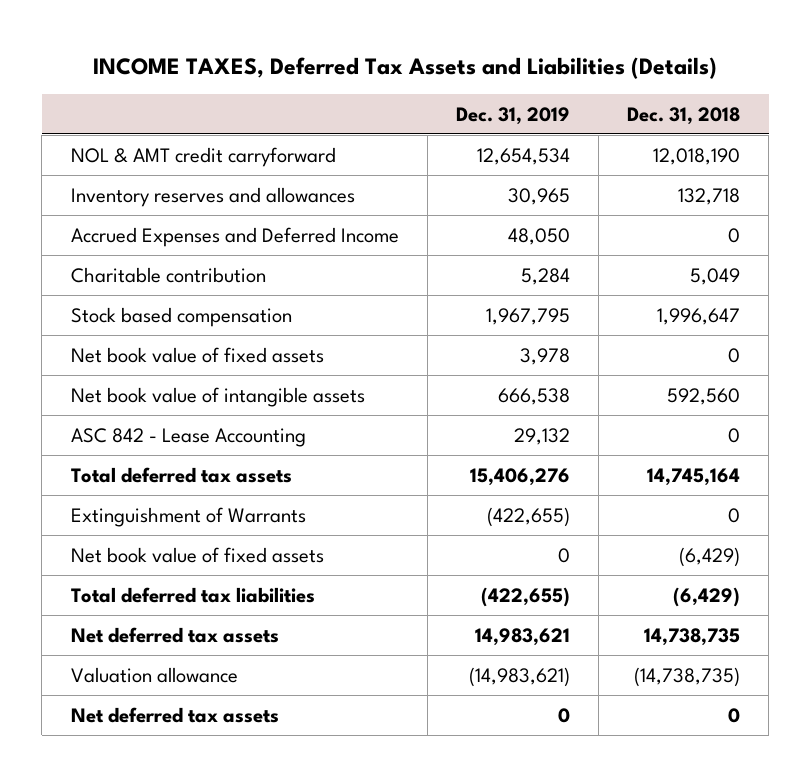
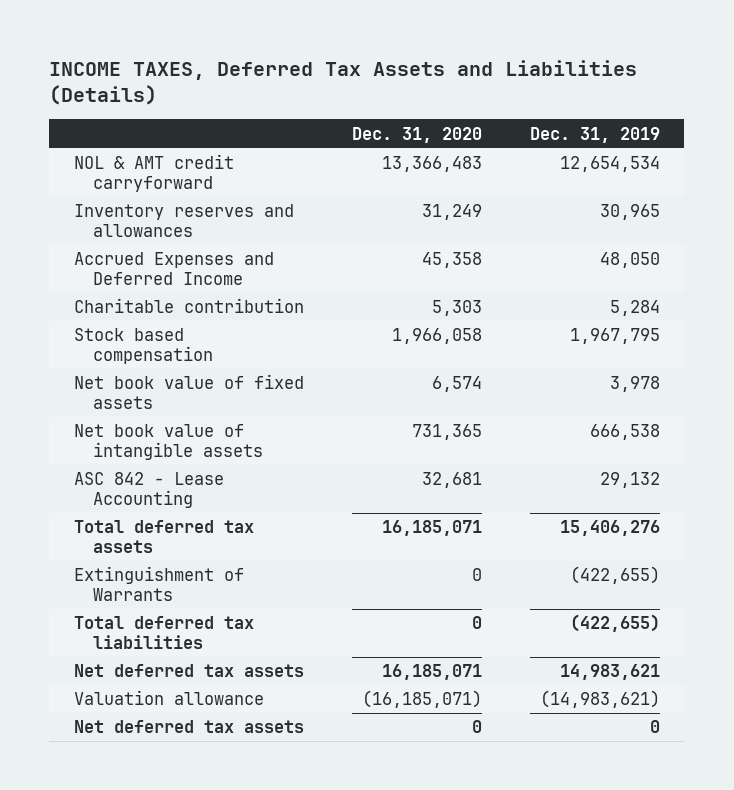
- | Dec. 31, 2019 | Dec. 31, 2018
+ | Dec. 31, 2020 | Dec. 31, 2019
- Net book value of fixed assets | 0 | (6,429)

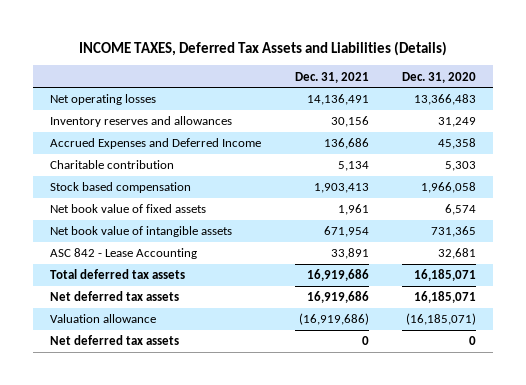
- | Dec. 31, 2020 | Dec. 31, 2019
+ | Dec. 31, 2021 | Dec. 31, 2020
- NOL & AMT credit carryforward | 13,366,483 | 12,654,534
+ Net operating losses | 14,136,491 | 13,366,483
- Extinguishment of Warrants | 0 | (422,655)
- Total deferred tax liabilities | 0 | (422,655)

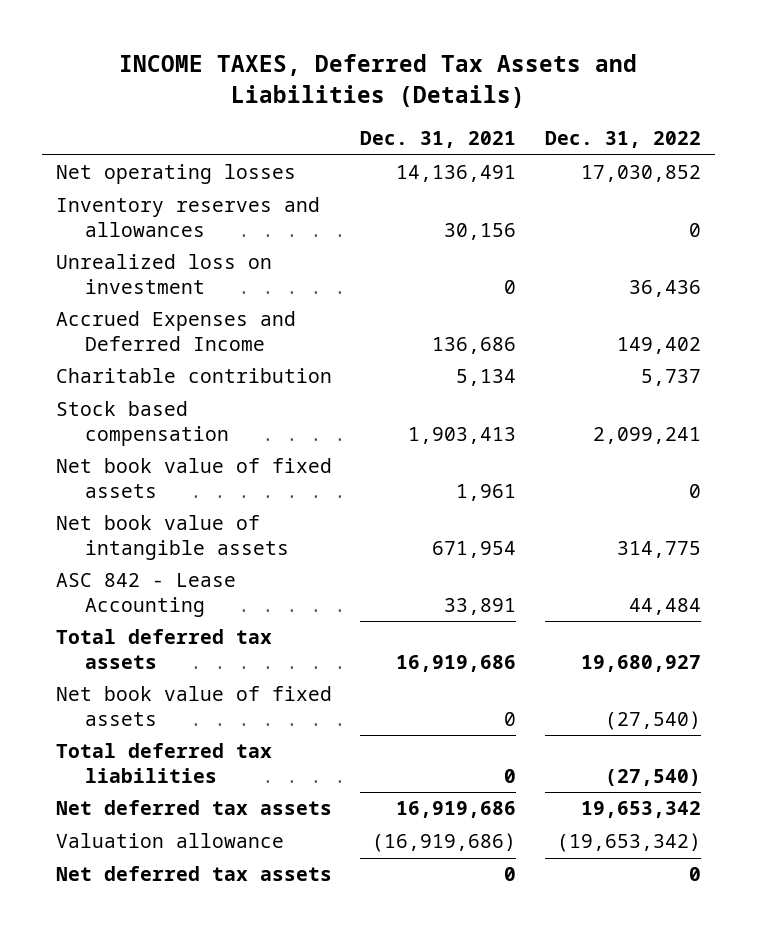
- | Dec. 31, 2021 | Dec. 31, 2020
+ | Dec. 31, 2021 | Dec. 31, 2022
+ Unrealized loss on investment | 0 | 36,436
+ Net book value of fixed assets | 0 | (27,540)
+ Total deferred tax liabilities | 0 | (27,540)

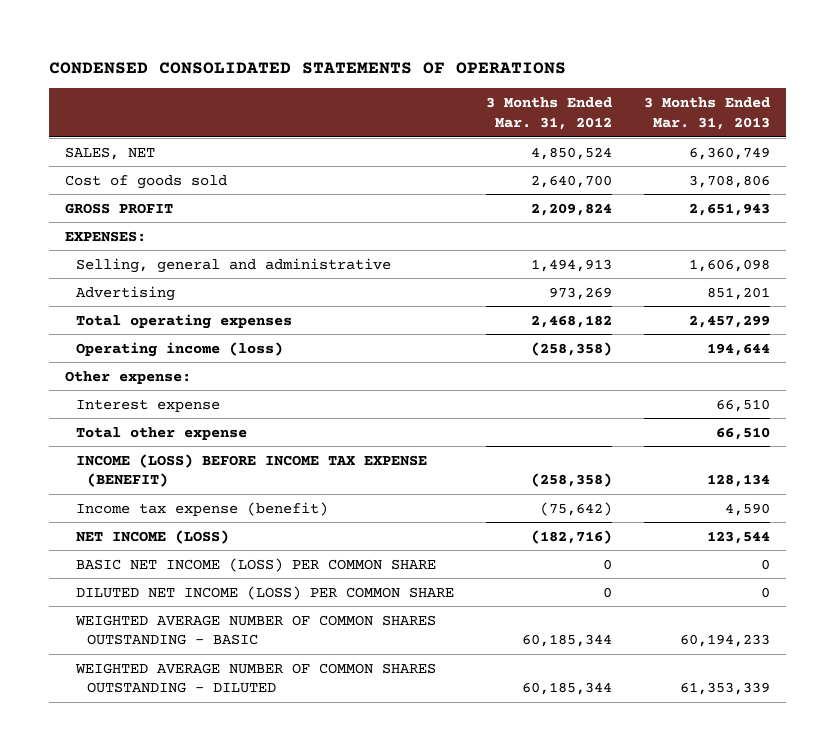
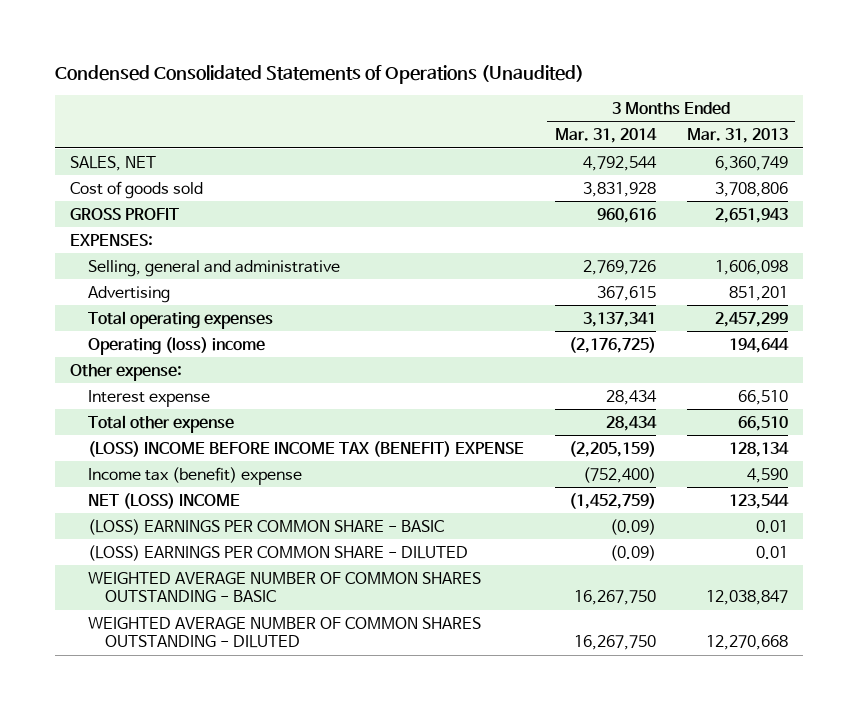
- CONDENSED CONSOLIDATED STATEMENTS OF OPERATIONS
+ Condensed Consolidated Statements of Operations (Unaudited)
- | 3 Months Ended Mar. 31, 2012 | 3 Months Ended Mar. 31, 2013
+ | 3 Months Ended Mar. 31, 2014 | 3 Months Ended Mar. 31, 2013
- Operating income (loss) | (258,358) | 194,644
+ Operating (loss) income | (2,176,725) | 194,644
- INCOME (LOSS) BEFORE INCOME TAX EXPENSE (BENEFIT) | (258,358) | 128,134
- Income tax expense (benefit) | (75,642) | 4,590
- NET INCOME (LOSS) | (182,716) | 123,544
- BASIC NET INCOME (LOSS) PER COMMON SHARE | 0 | 0
- DILUTED NET INCOME (LOSS) PER COMMON SHARE | 0 | 0
- WEIGHTED AVERAGE NUMBER OF COMMON SHARES OUTSTANDING - BASIC | 60,185,344 | 60,194,233
- WEIGHTED AVERAGE NUMBER OF COMMON SHARES OUTSTANDING - DILUTED | 60,185,344 | 61,353,339
+ (LOSS) INCOME BEFORE INCOME TAX (BENEFIT) EXPENSE | (2,205,159) | 128,134
+ Income tax (benefit) expense | (752,400) | 4,590
+ NET (LOSS) INCOME | (1,452,759) | 123,544
+ (LOSS) EARNINGS PER COMMON SHARE - BASIC | (0.09) | 0.01
+ (LOSS) EARNINGS PER COMMON SHARE - DILUTED | (0.09) | 0.01
+ WEIGHTED AVERAGE NUMBER OF COMMON SHARES OUTSTANDING - BASIC | 16,267,750 | 12,038,847
+ WEIGHTED AVERAGE NUMBER OF COMMON SHARES OUTSTANDING - DILUTED | 16,267,750 | 12,270,668

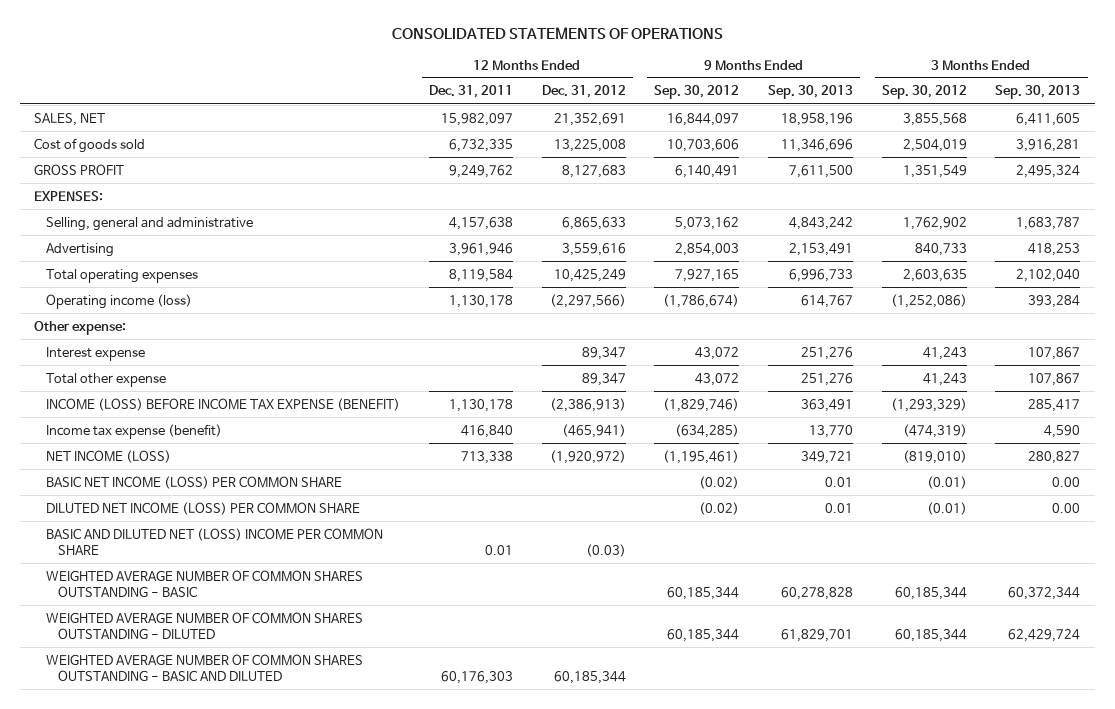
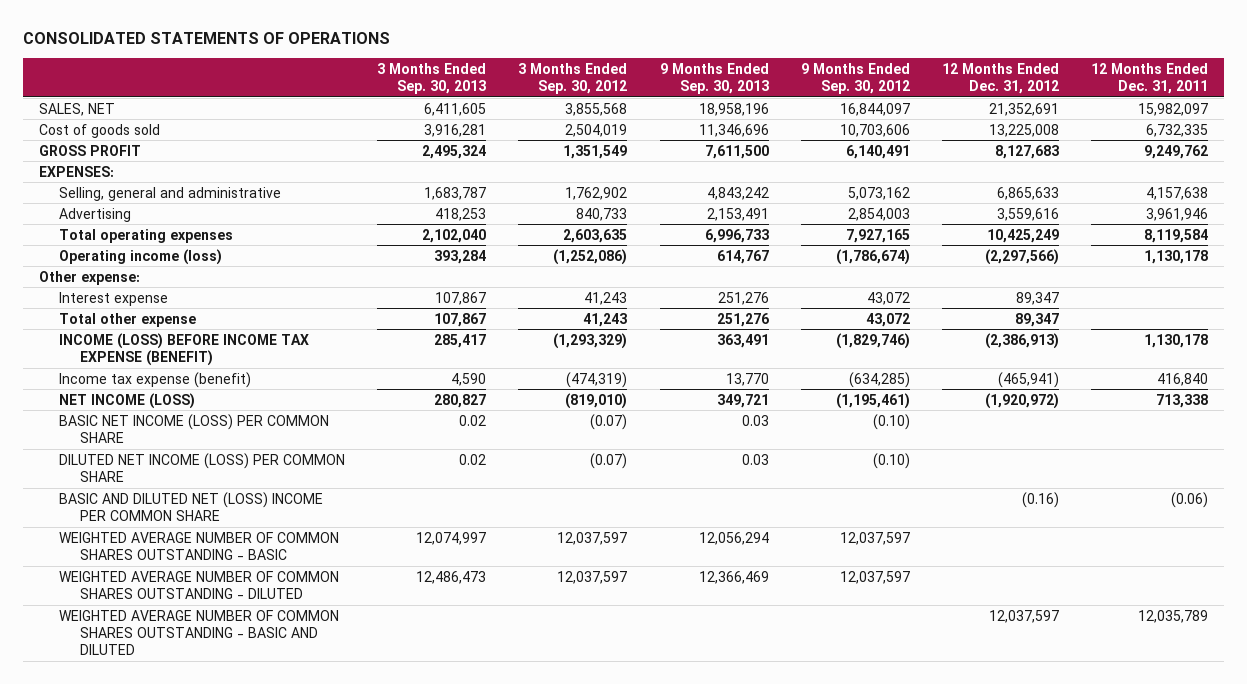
- | 12 Months Ended Dec. 31, 2011 | 12 Months Ended Dec. 31, 2012 | 9 Months Ended Sep. 30, 2012 | 9 Months Ended Sep. 30, 2013 | 3 Months Ended Sep. 30, 2012 | 3 Months Ended Sep. 30, 2013
+ | 3 Months Ended Sep. 30, 2013 | 3 Months Ended Sep. 30, 2012 | 9 Months Ended Sep. 30, 2013 | 9 Months Ended Sep. 30, 2012 | 12 Months Ended Dec. 31, 2012 | 12 Months Ended Dec. 31, 2011
- BASIC NET INCOME (LOSS) PER COMMON SHARE | | | (0.02) | 0.01 | (0.01) | 0.00
- DILUTED NET INCOME (LOSS) PER COMMON SHARE | | | (0.02) | 0.01 | (0.01) | 0.00
- BASIC AND DILUTED NET (LOSS) INCOME PER COMMON SHARE | 0.01 | (0.03) | | | |
- WEIGHTED AVERAGE NUMBER OF COMMON SHARES OUTSTANDING - BASIC | | | 60,185,344 | 60,278,828 | 60,185,344 | 60,372,344
- WEIGHTED AVERAGE NUMBER OF COMMON SHARES OUTSTANDING - DILUTED | | | 60,185,344 | 61,829,701 | 60,185,344 | 62,429,724
- WEIGHTED AVERAGE NUMBER OF COMMON SHARES OUTSTANDING - BASIC AND DILUTED | 60,176,303 | 60,185,344 | | | |
+ BASIC NET INCOME (LOSS) PER COMMON SHARE | 0.02 | (0.07) | 0.03 | (0.10) | |
+ DILUTED NET INCOME (LOSS) PER COMMON SHARE | 0.02 | (0.07) | 0.03 | (0.10) | |
+ BASIC AND DILUTED NET (LOSS) INCOME PER COMMON SHARE | | | | | (0.16) | (0.06)
+ WEIGHTED AVERAGE NUMBER OF COMMON SHARES OUTSTANDING - BASIC | 12,074,997 | 12,037,597 | 12,056,294 | 12,037,597 | |
+ WEIGHTED AVERAGE NUMBER OF COMMON SHARES OUTSTANDING - DILUTED | 12,486,473 | 12,037,597 | 12,366,469 | 12,037,597 | |
+ WEIGHTED AVERAGE NUMBER OF COMMON SHARES OUTSTANDING - BASIC AND DILUTED | | | | | 12,037,597 | 12,035,789

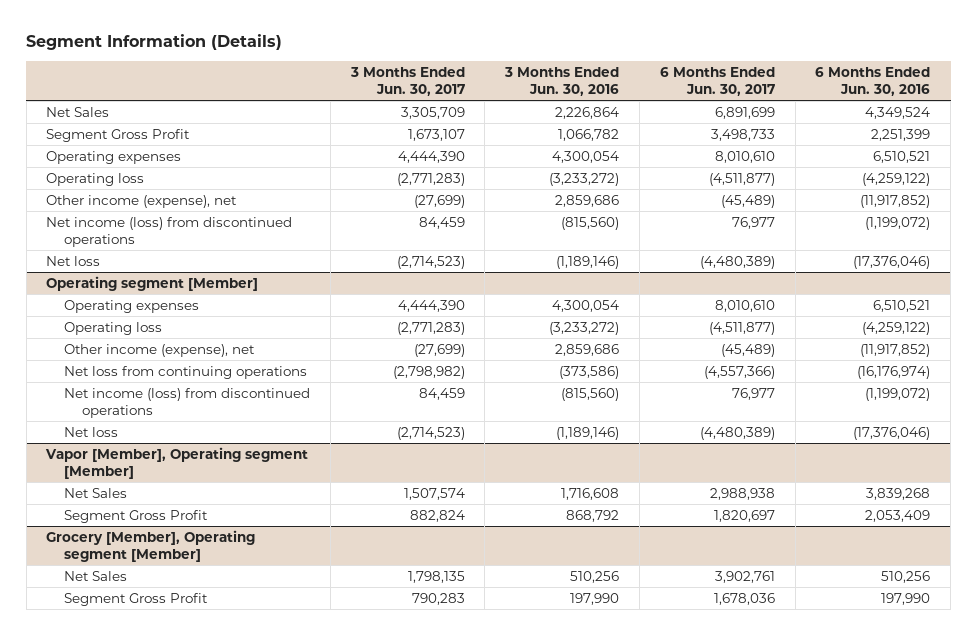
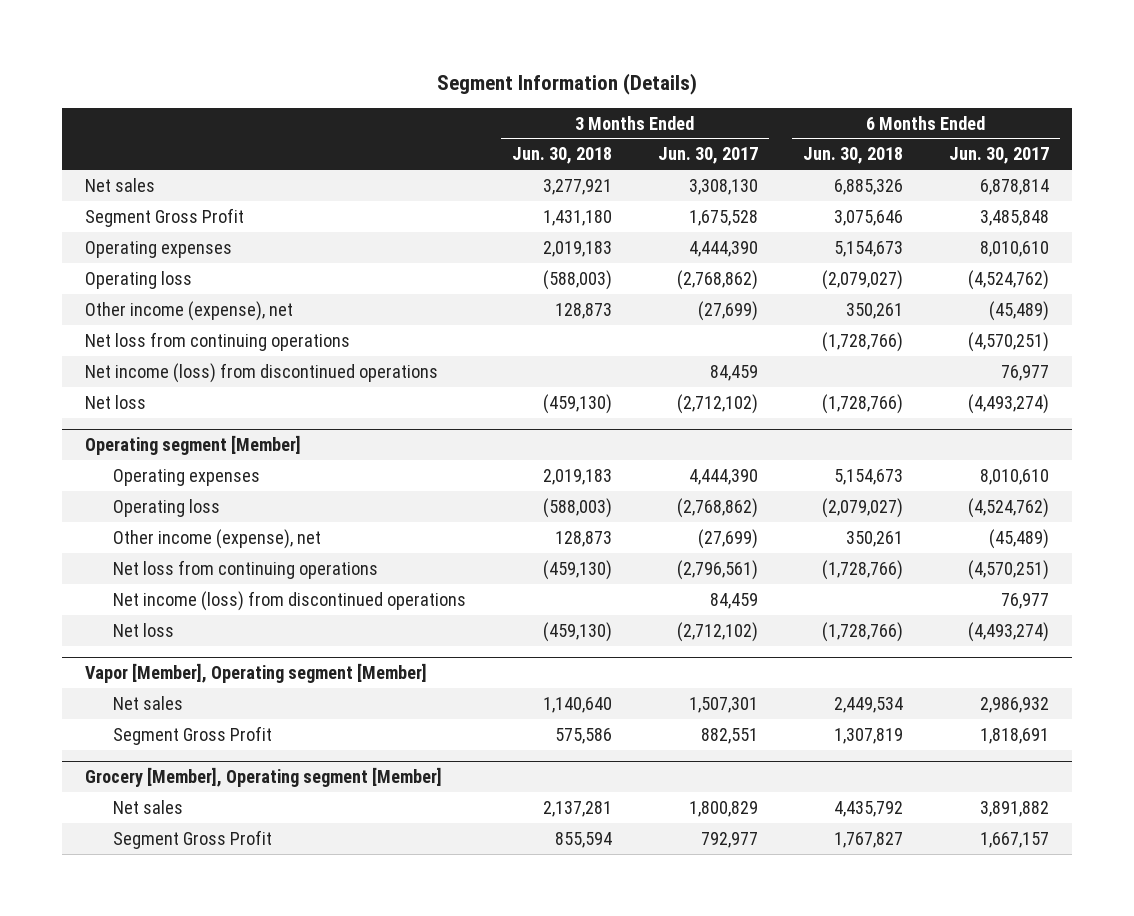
- | 3 Months Ended Jun. 30, 2017 | 3 Months Ended Jun. 30, 2016 | 6 Months Ended Jun. 30, 2017 | 6 Months Ended Jun. 30, 2016
+ | 3 Months Ended Jun. 30, 2018 | 3 Months Ended Jun. 30, 2017 | 6 Months Ended Jun. 30, 2018 | 6 Months Ended Jun. 30, 2017
- Net Sales | 3,305,709 | 2,226,864 | 6,891,699 | 4,349,524
- Segment Gross Profit | 1,673,107 | 1,066,782 | 3,498,733 | 2,251,399
+ Net sales | 3,277,921 | 3,308,130 | 6,885,326 | 6,878,814
+ Segment Gross Profit | 1,431,180 | 1,675,528 | 3,075,646 | 3,485,848
- Operating loss | (2,771,283) | (3,233,272) | (4,511,877) | (4,259,122)
+ Operating loss | (588,003) | (2,768,862) | (2,079,027) | (4,524,762)
+ Net loss from continuing operations | | | (1,728,766) | (4,570,251)
- Net loss | (2,714,523) | (1,189,146) | (4,480,389) | (17,376,046)
+ Net loss | (459,130) | (2,712,102) | (1,728,766) | (4,493,274)
@ Operating segment [Member]
- Operating loss | (2,771,283) | (3,233,272) | (4,511,877) | (4,259,122)
+ Operating loss | (588,003) | (2,768,862) | (2,079,027) | (4,524,762)
- Net loss from continuing operations | (2,798,982) | (373,586) | (4,557,366) | (16,176,974)
+ Net loss from continuing operations | (459,130) | (2,796,561) | (1,728,766) | (4,570,251)
- Net loss | (2,714,523) | (1,189,146) | (4,480,389) | (17,376,046)
+ Net loss | (459,130) | (2,712,102) | (1,728,766) | (4,493,274)
@ Vapor [Member], Operating segment [Member]
- Net Sales | 1,507,574 | 1,716,608 | 2,988,938 | 3,839,268
- Segment Gross Profit | 882,824 | 868,792 | 1,820,697 | 2,053,409
+ Net sales | 1,140,640 | 1,507,301 | 2,449,534 | 2,986,932
+ Segment Gross Profit | 575,586 | 882,551 | 1,307,819 | 1,818,691
@ Grocery [Member], Operating segment [Member]
- Net Sales | 1,798,135 | 510,256 | 3,902,761 | 510,256
- Segment Gross Profit | 790,283 | 197,990 | 1,678,036 | 197,990
+ Net sales | 2,137,281 | 1,800,829 | 4,435,792 | 3,891,882
+ Segment Gross Profit | 855,594 | 792,977 | 1,767,827 | 1,667,157

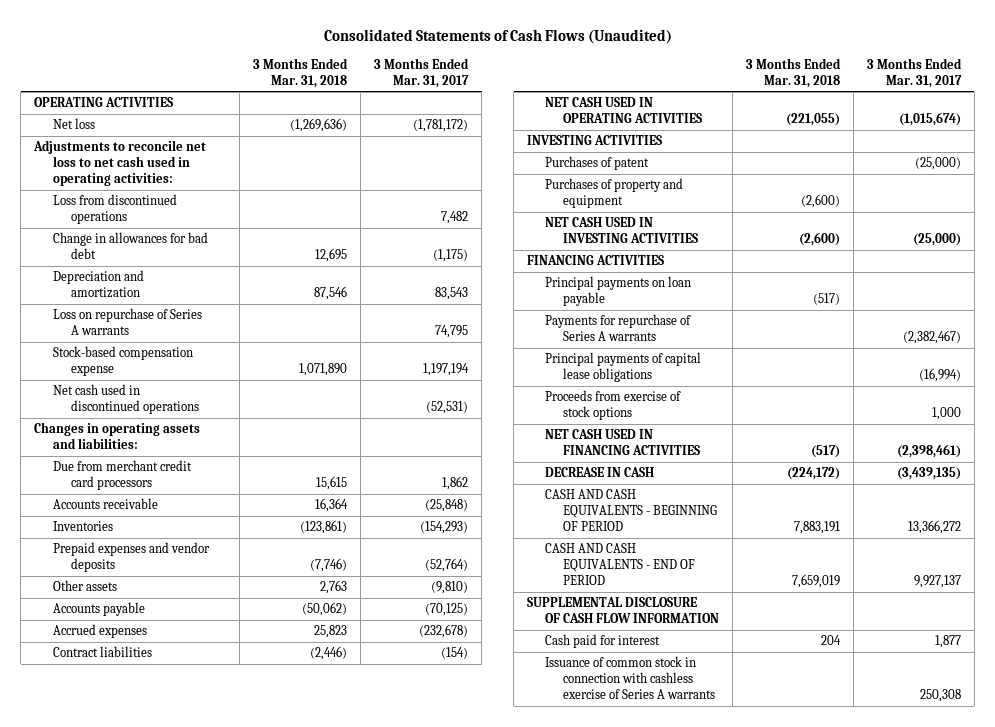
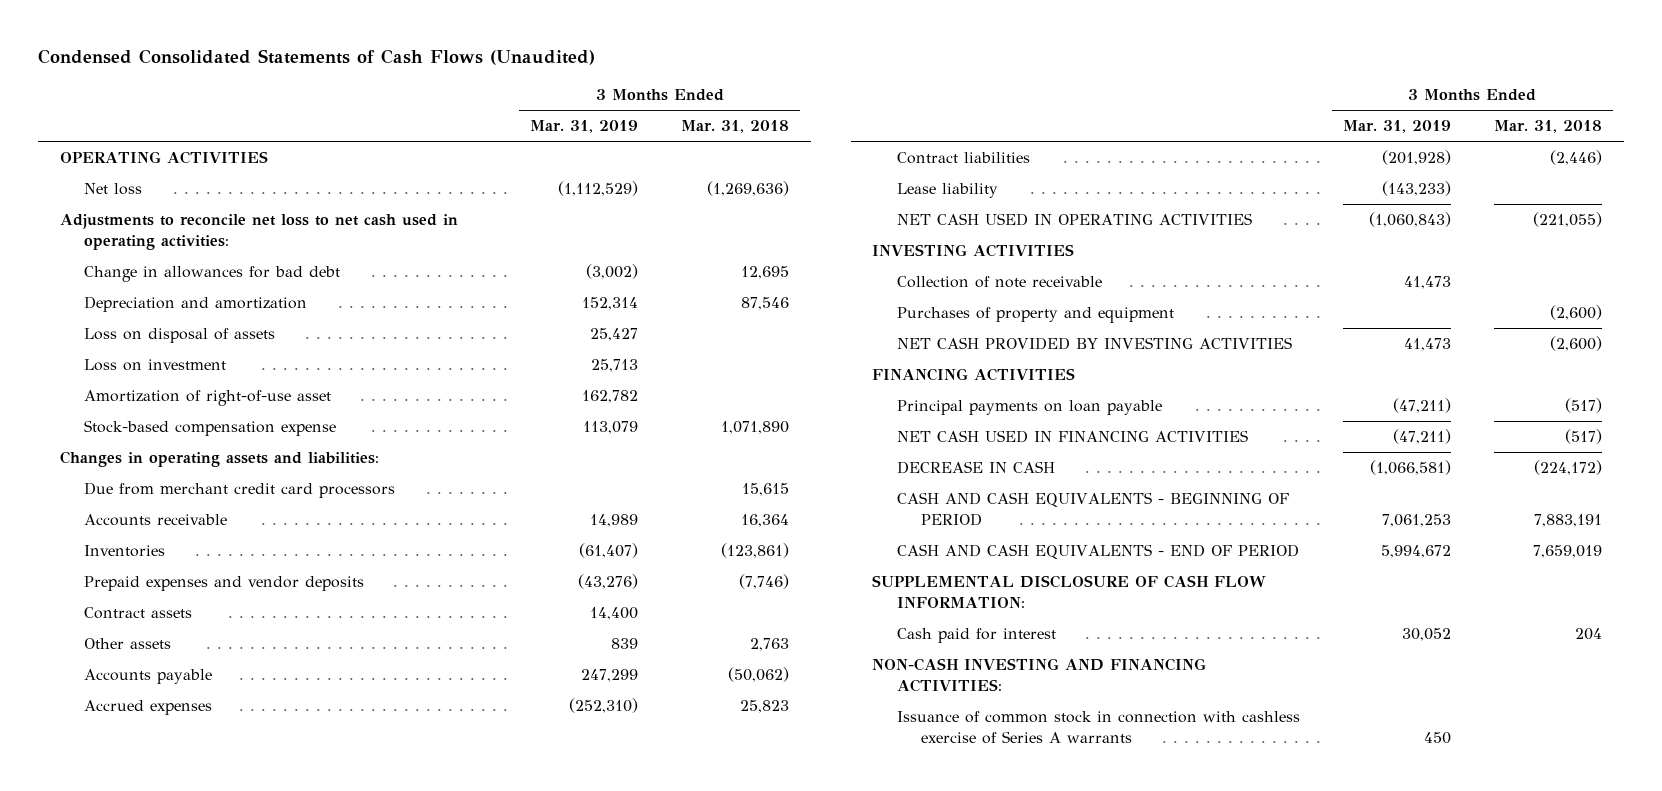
- Consolidated Statements of Cash Flows (Unaudited)
+ Condensed Consolidated Statements of Cash Flows (Unaudited)
- | 3 Months Ended Mar. 31, 2018 | 3 Months Ended Mar. 31, 2017
+ | 3 Months Ended Mar. 31, 2019 | 3 Months Ended Mar. 31, 2018
- Loss from discontinued operations | | 7,482
- Loss on repurchase of Series A warrants | | 74,795
+ Loss on disposal of assets | 25,427 |
+ Loss on investment | 25,713 |
+ Amortization of right-of-use asset | 162,782 |
- Net cash used in discontinued operations | | (52,531)
+ Contract assets | 14,400 |
+ Lease liability | (143,233) |
- Purchases of patent | | (25,000)
+ Collection of note receivable | 41,473 |
- NET CASH USED IN INVESTING ACTIVITIES | (2,600) | (25,000)
+ NET CASH PROVIDED BY INVESTING ACTIVITIES | 41,473 | (2,600)
- Payments for repurchase of Series A warrants | | (2,382,467)
- Principal payments of capital lease obligations | | (16,994)
- Proceeds from exercise of stock options | | 1,000
- SUPPLEMENTAL DISCLOSURE OF CASH FLOW INFORMATION
+ SUPPLEMENTAL DISCLOSURE OF CASH FLOW INFORMATION:
+ NON-CASH INVESTING AND FINANCING ACTIVITIES:

